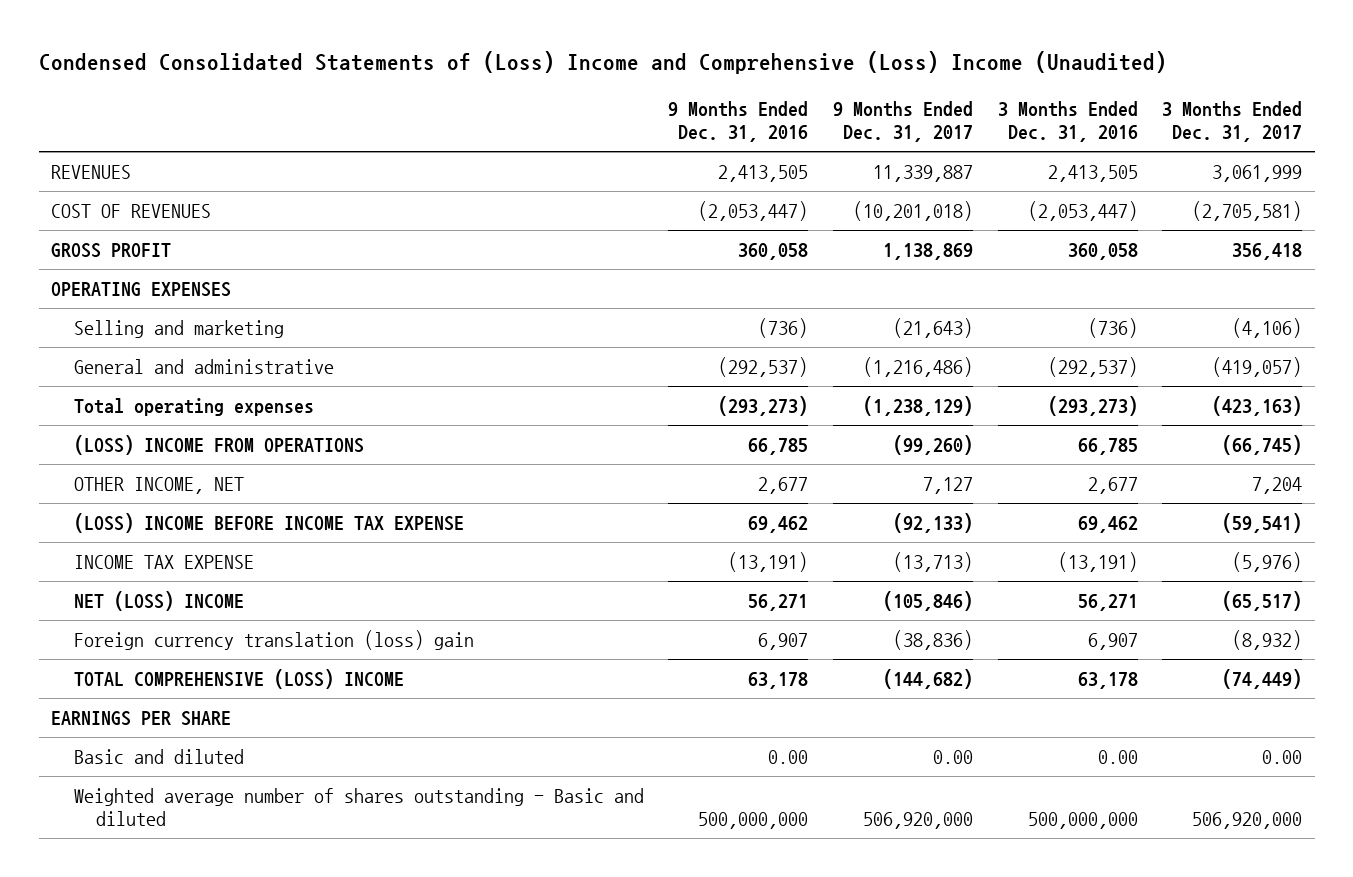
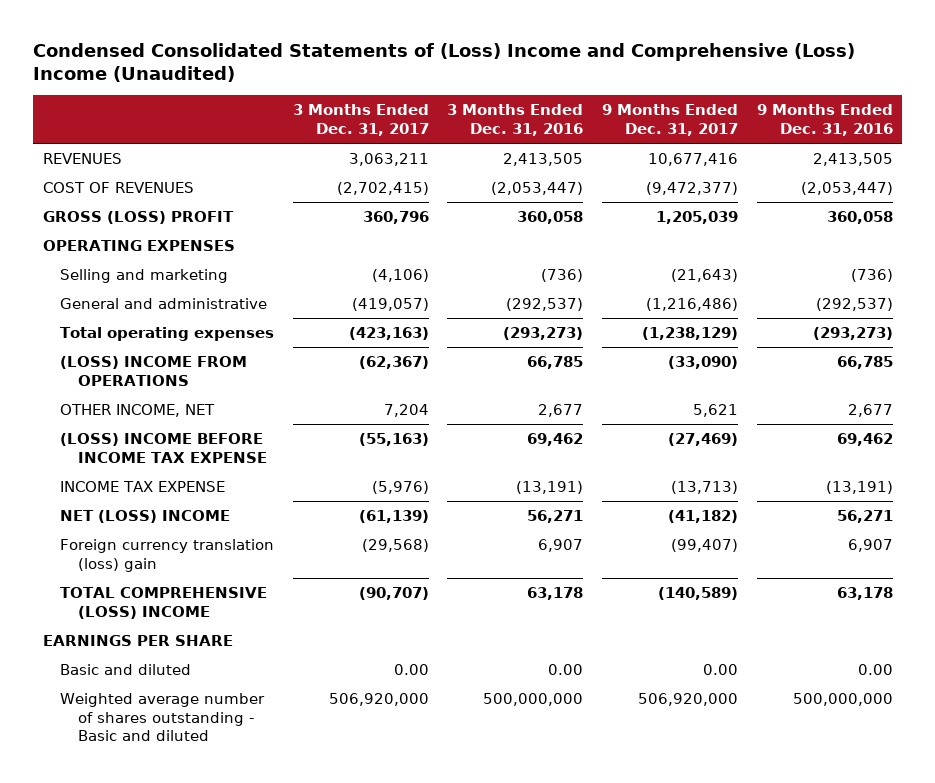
- | 9 Months Ended Dec. 31, 2016 | 9 Months Ended Dec. 31, 2017 | 3 Months Ended Dec. 31, 2016 | 3 Months Ended Dec. 31, 2017
+ | 3 Months Ended Dec. 31, 2017 | 3 Months Ended Dec. 31, 2016 | 9 Months Ended Dec. 31, 2017 | 9 Months Ended Dec. 31, 2016
- REVENUES | 2,413,505 | 11,339,887 | 2,413,505 | 3,061,999
- COST OF REVENUES | (2,053,447) | (10,201,018) | (2,053,447) | (2,705,581)
- GROSS PROFIT | 360,058 | 1,138,869 | 360,058 | 356,418
+ REVENUES | 3,063,211 | 2,413,505 | 10,677,416 | 2,413,505
+ COST OF REVENUES | (2,702,415) | (2,053,447) | (9,472,377) | (2,053,447)
+ GROSS (LOSS) PROFIT | 360,796 | 360,058 | 1,205,039 | 360,058
- (LOSS) INCOME FROM OPERATIONS | 66,785 | (99,260) | 66,785 | (66,745)
- OTHER INCOME, NET | 2,677 | 7,127 | 2,677 | 7,204
- (LOSS) INCOME BEFORE INCOME TAX EXPENSE | 69,462 | (92,133) | 69,462 | (59,541)
+ (LOSS) INCOME FROM OPERATIONS | (62,367) | 66,785 | (33,090) | 66,785
+ OTHER INCOME, NET | 7,204 | 2,677 | 5,621 | 2,677
+ (LOSS) INCOME BEFORE INCOME TAX EXPENSE | (55,163) | 69,462 | (27,469) | 69,462
- NET (LOSS) INCOME | 56,271 | (105,846) | 56,271 | (65,517)
- Foreign currency translation (loss) gain | 6,907 | (38,836) | 6,907 | (8,932)
- TOTAL COMPREHENSIVE (LOSS) INCOME | 63,178 | (144,682) | 63,178 | (74,449)
+ NET (LOSS) INCOME | (61,139) | 56,271 | (41,182) | 56,271
+ Foreign currency translation (loss) gain | (29,568) | 6,907 | (99,407) | 6,907
+ TOTAL COMPREHENSIVE (LOSS) INCOME | (90,707) | 63,178 | (140,589) | 63,178

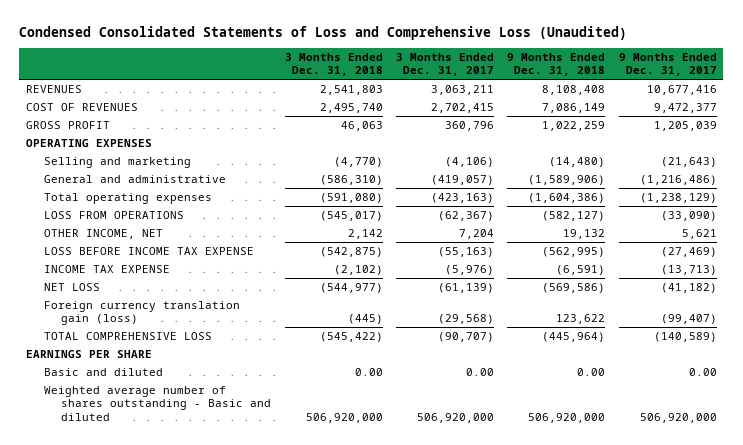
- Condensed Consolidated Statements of (Loss) Income and Comprehensive (Loss) Income (Unaudited)
+ Condensed Consolidated Statements of Loss and Comprehensive Loss (Unaudited)
- | 3 Months Ended Dec. 31, 2017 | 3 Months Ended Dec. 31, 2016 | 9 Months Ended Dec. 31, 2017 | 9 Months Ended Dec. 31, 2016
+ | 3 Months Ended Dec. 31, 2018 | 3 Months Ended Dec. 31, 2017 | 9 Months Ended Dec. 31, 2018 | 9 Months Ended Dec. 31, 2017
- COST OF REVENUES | (2,702,415) | (2,053,447) | (9,472,377) | (2,053,447)
- GROSS (LOSS) PROFIT | 360,796 | 360,058 | 1,205,039 | 360,058
+ COST OF REVENUES | 2,495,740 | 2,702,415 | 7,086,149 | 9,472,377
+ GROSS PROFIT | 46,063 | 360,796 | 1,022,259 | 1,205,039
- (LOSS) INCOME FROM OPERATIONS | (62,367) | 66,785 | (33,090) | 66,785
+ LOSS FROM OPERATIONS | (545,017) | (62,367) | (582,127) | (33,090)
- (LOSS) INCOME BEFORE INCOME TAX EXPENSE | (55,163) | 69,462 | (27,469) | 69,462
+ LOSS BEFORE INCOME TAX EXPENSE | (542,875) | (55,163) | (562,995) | (27,469)
- NET (LOSS) INCOME | (61,139) | 56,271 | (41,182) | 56,271
- Foreign currency translation (loss) gain | (29,568) | 6,907 | (99,407) | 6,907
- TOTAL COMPREHENSIVE (LOSS) INCOME | (90,707) | 63,178 | (140,589) | 63,178
+ NET LOSS | (544,977) | (61,139) | (569,586) | (41,182)
+ Foreign currency translation gain (loss) | (445) | (29,568) | 123,622 | (99,407)
+ TOTAL COMPREHENSIVE LOSS | (545,422) | (90,707) | (445,964) | (140,589)

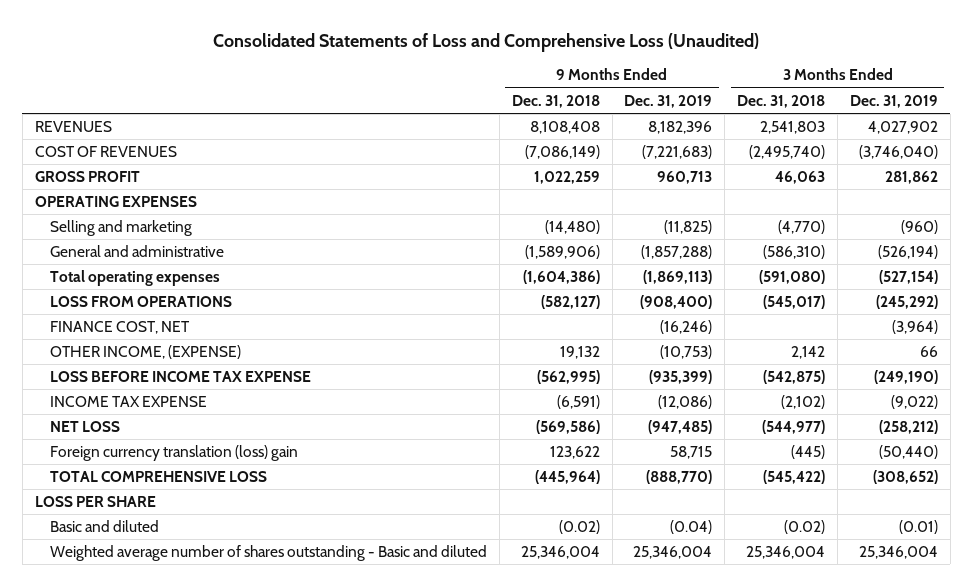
- Condensed Consolidated Statements of Loss and Comprehensive Loss (Unaudited)
+ Consolidated Statements of Loss and Comprehensive Loss (Unaudited)
- | 3 Months Ended Dec. 31, 2018 | 3 Months Ended Dec. 31, 2017 | 9 Months Ended Dec. 31, 2018 | 9 Months Ended Dec. 31, 2017
+ | 9 Months Ended Dec. 31, 2018 | 9 Months Ended Dec. 31, 2019 | 3 Months Ended Dec. 31, 2018 | 3 Months Ended Dec. 31, 2019
- COST OF REVENUES | 2,495,740 | 2,702,415 | 7,086,149 | 9,472,377
+ COST OF REVENUES | (7,086,149) | (7,221,683) | (2,495,740) | (3,746,040)
- OTHER INCOME, NET | 2,142 | 7,204 | 19,132 | 5,621
+ FINANCE COST, NET | | (16,246) | | (3,964)
+ OTHER INCOME, (EXPENSE) | 19,132 | (10,753) | 2,142 | 66
- Foreign currency translation gain (loss) | (445) | (29,568) | 123,622 | (99,407)
+ Foreign currency translation (loss) gain | 123,622 | 58,715 | (445) | (50,440)
- EARNINGS PER SHARE
- Basic and diluted | 0.00 | 0.00 | 0.00 | 0.00
- Weighted average number of shares outstanding - Basic and diluted | 506,920,000 | 506,920,000 | 506,920,000 | 506,920,000
+ LOSS PER SHARE
+ Basic and diluted | (0.02) | (0.04) | (0.02) | (0.01)
+ Weighted average number of shares outstanding - Basic and diluted | 25,346,004 | 25,346,004 | 25,346,004 | 25,346,004

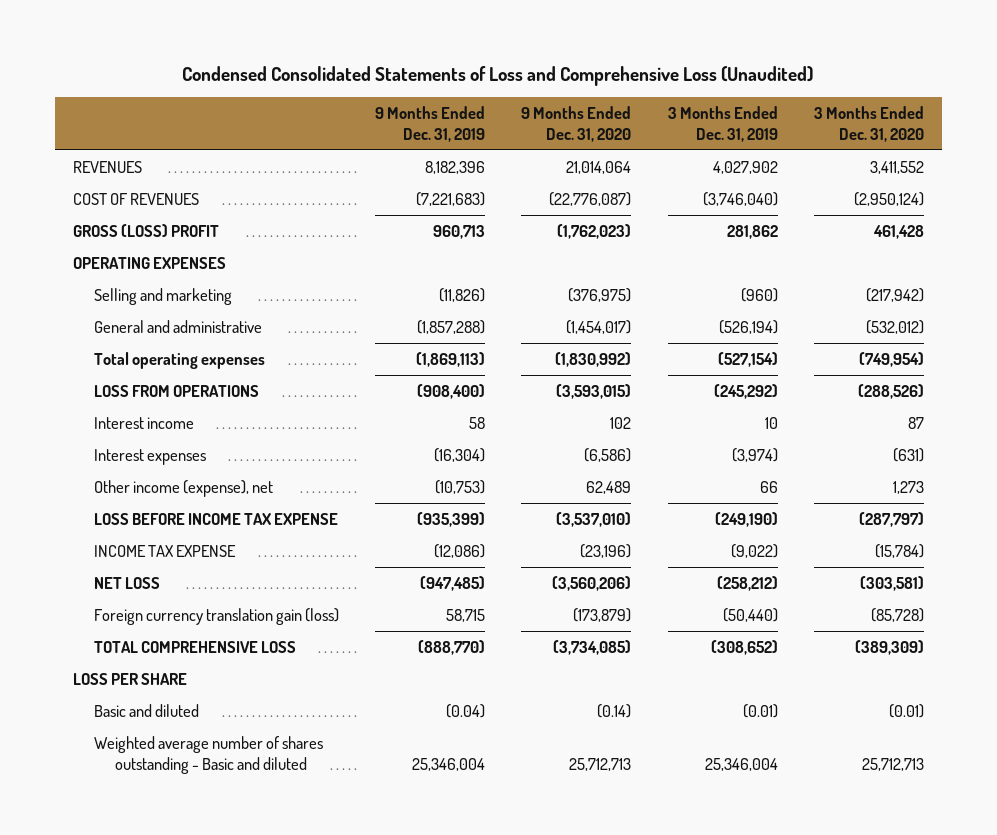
- Consolidated Statements of Loss and Comprehensive Loss (Unaudited)
+ Condensed Consolidated Statements of Loss and Comprehensive Loss (Unaudited)
- | 9 Months Ended Dec. 31, 2018 | 9 Months Ended Dec. 31, 2019 | 3 Months Ended Dec. 31, 2018 | 3 Months Ended Dec. 31, 2019
+ | 9 Months Ended Dec. 31, 2019 | 9 Months Ended Dec. 31, 2020 | 3 Months Ended Dec. 31, 2019 | 3 Months Ended Dec. 31, 2020
- GROSS PROFIT | 1,022,259 | 960,713 | 46,063 | 281,862
+ GROSS (LOSS) PROFIT | 960,713 | (1,762,023) | 281,862 | 461,428
- Selling and marketing | (14,480) | (11,825) | (4,770) | (960)
+ Selling and marketing | (11,826) | (376,975) | (960) | (217,942)
- FINANCE COST, NET | | (16,246) | | (3,964)
- OTHER INCOME, (EXPENSE) | 19,132 | (10,753) | 2,142 | 66
+ Interest income | 58 | 102 | 10 | 87
+ Interest expenses | (16,304) | (6,586) | (3,974) | (631)
+ Other income (expense), net | (10,753) | 62,489 | 66 | 1,273
- Foreign currency translation (loss) gain | 123,622 | 58,715 | (445) | (50,440)
+ Foreign currency translation gain (loss) | 58,715 | (173,879) | (50,440) | (85,728)

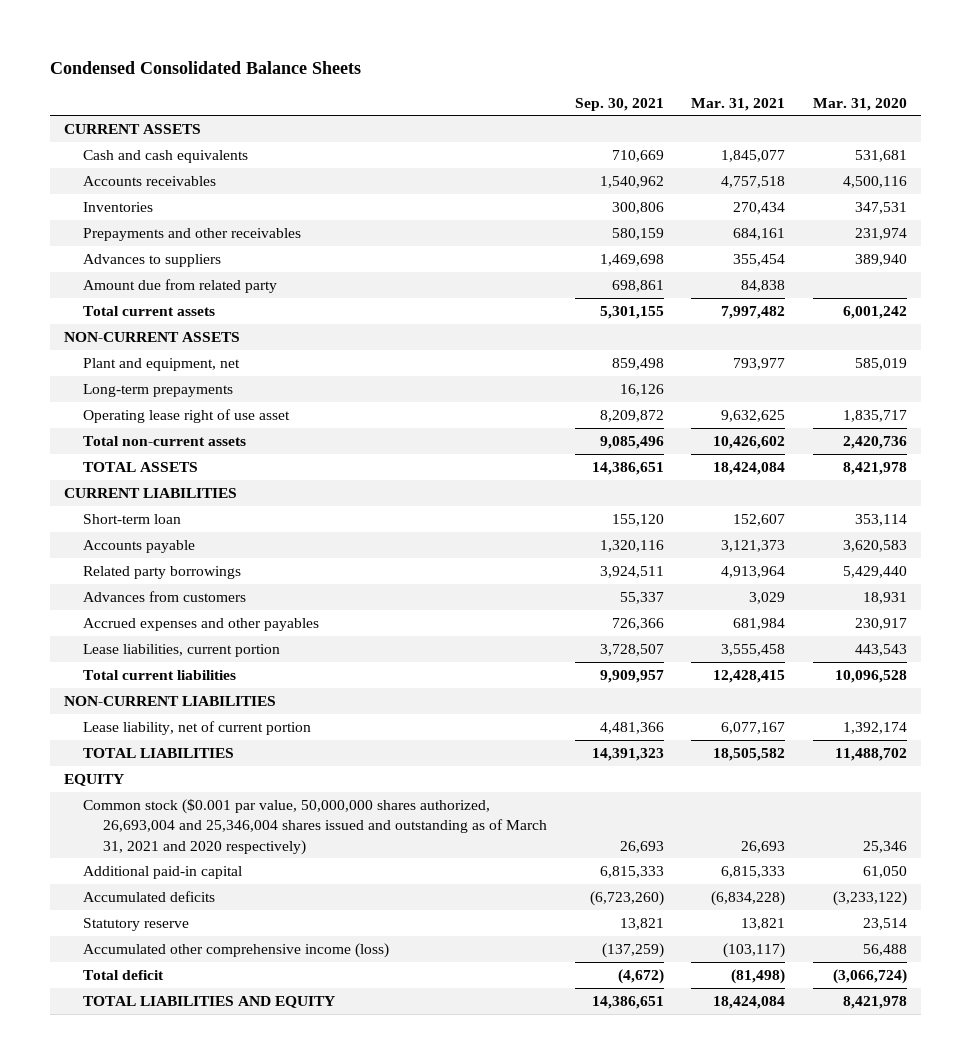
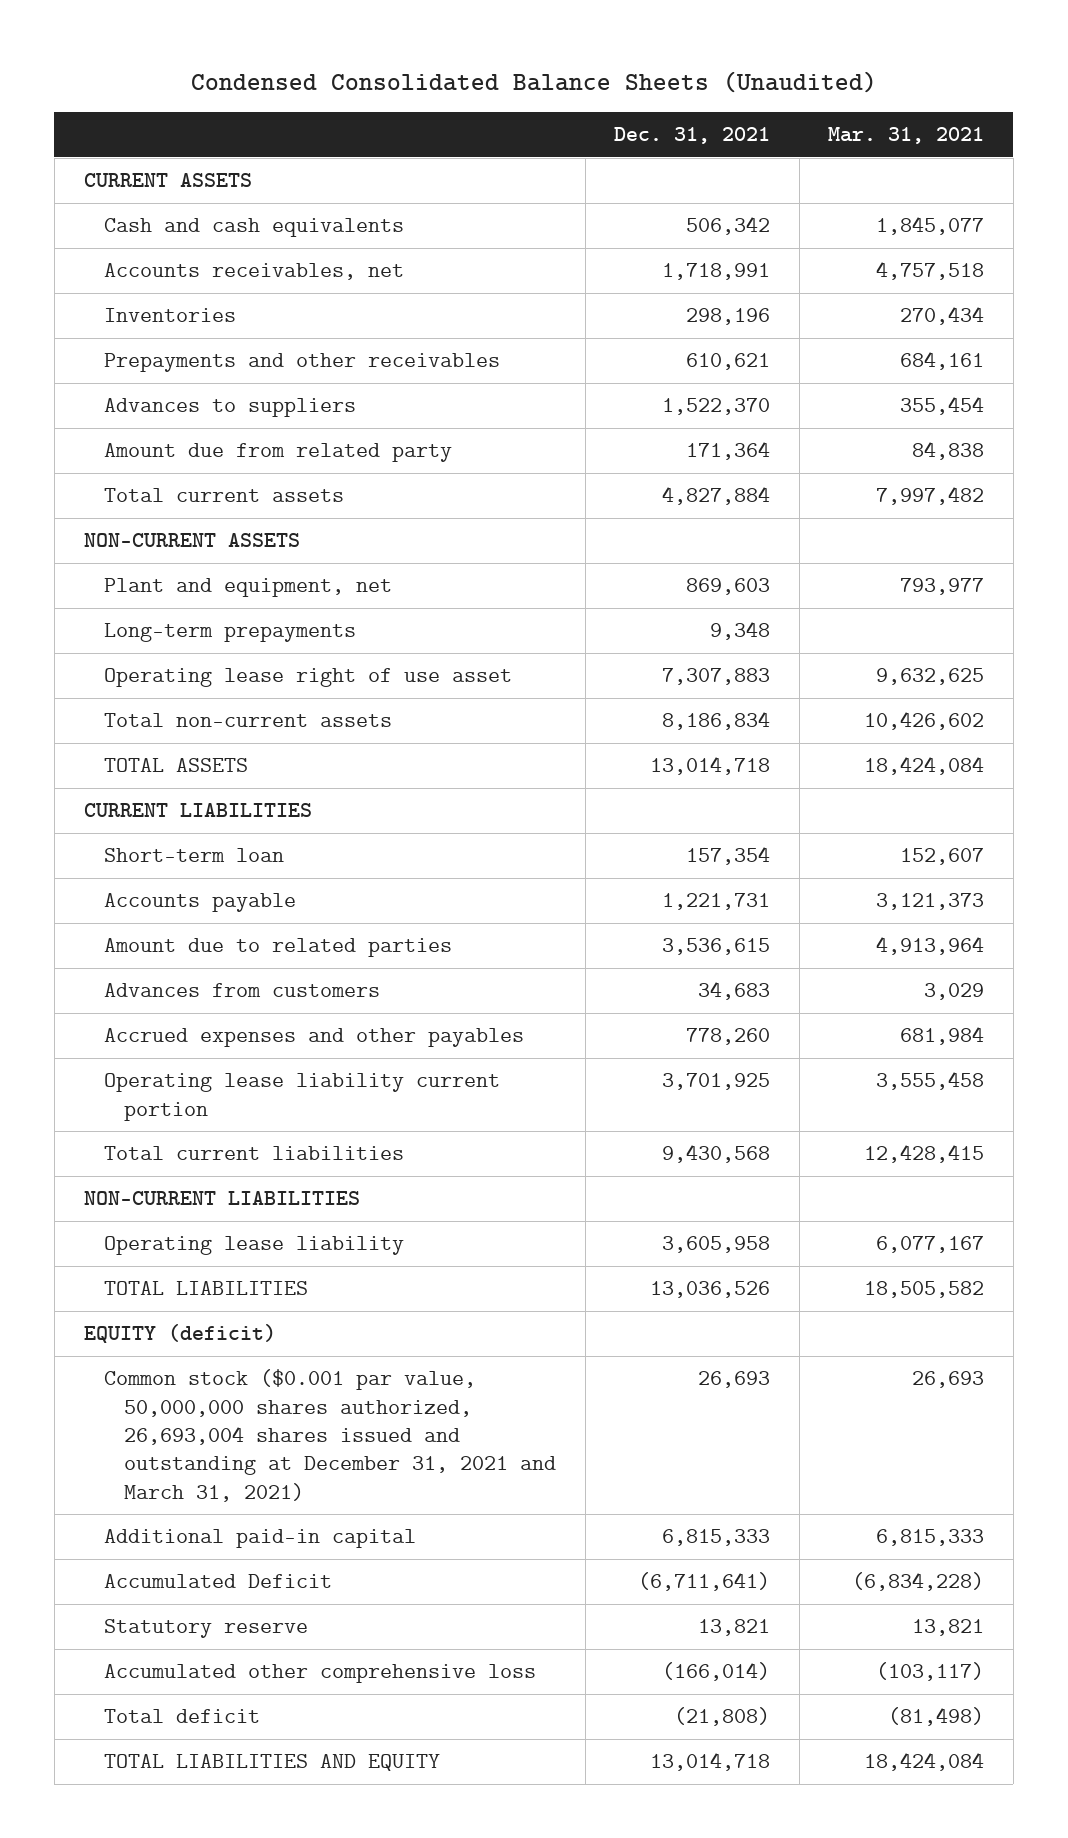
- Condensed Consolidated Balance Sheets
+ Condensed Consolidated Balance Sheets (Unaudited)
- | Sep. 30, 2021 | Mar. 31, 2021 | Mar. 31, 2020
+ | Dec. 31, 2021 | Mar. 31, 2021
- Accounts receivables | 1,540,962 | 4,757,518 | 4,500,116
+ Accounts receivables, net | 1,718,991 | 4,757,518
- Related party borrowings | 3,924,511 | 4,913,964 | 5,429,440
+ Amount due to related parties | 3,536,615 | 4,913,964
- Lease liabilities, current portion | 3,728,507 | 3,555,458 | 443,543
+ Operating lease liability current portion | 3,701,925 | 3,555,458
- Lease liability, net of current portion | 4,481,366 | 6,077,167 | 1,392,174
+ Operating lease liability | 3,605,958 | 6,077,167
- EQUITY
- Common stock ($0.001 par value, 50,000,000 shares authorized, 26,693,004 and 25,346,004 shares issued and outstanding as of March 31, 2021 and 2020 respectively) | 26,693 | 26,693 | 25,346
+ EQUITY (deficit)
+ Common stock ($0.001 par value, 50,000,000 shares authorized, 26,693,004 shares issued and outstanding at December 31, 2021 and March 31, 2021) | 26,693 | 26,693
- Accumulated deficits | (6,723,260) | (6,834,228) | (3,233,122)
+ Accumulated Deficit | (6,711,641) | (6,834,228)
- Accumulated other comprehensive income (loss) | (137,259) | (103,117) | 56,488
+ Accumulated other comprehensive loss | (166,014) | (103,117)

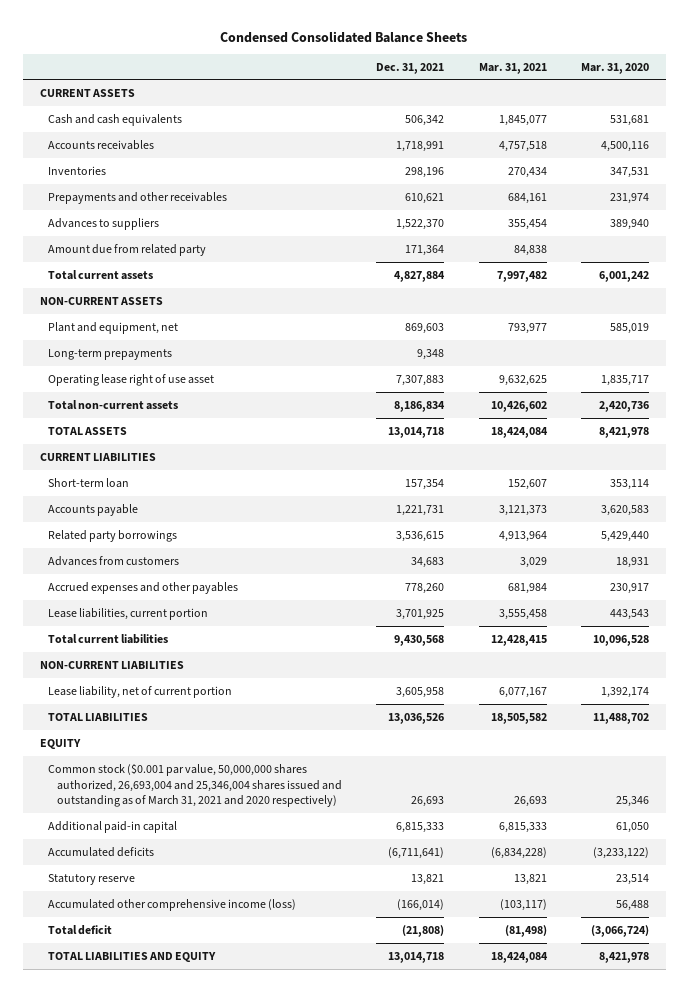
- Condensed Consolidated Balance Sheets (Unaudited)
+ Condensed Consolidated Balance Sheets
- | Dec. 31, 2021 | Mar. 31, 2021
+ | Dec. 31, 2021 | Mar. 31, 2021 | Mar. 31, 2020
- Accounts receivables, net | 1,718,991 | 4,757,518
+ Accounts receivables | 1,718,991 | 4,757,518 | 4,500,116
- Amount due to related parties | 3,536,615 | 4,913,964
+ Related party borrowings | 3,536,615 | 4,913,964 | 5,429,440
- Operating lease liability current portion | 3,701,925 | 3,555,458
+ Lease liabilities, current portion | 3,701,925 | 3,555,458 | 443,543
- Operating lease liability | 3,605,958 | 6,077,167
+ Lease liability, net of current portion | 3,605,958 | 6,077,167 | 1,392,174
- EQUITY (deficit)
- Common stock ($0.001 par value, 50,000,000 shares authorized, 26,693,004 shares issued and outstanding at December 31, 2021 and March 31, 2021) | 26,693 | 26,693
+ EQUITY
+ Common stock ($0.001 par value, 50,000,000 shares authorized, 26,693,004 and 25,346,004 shares issued and outstanding as of March 31, 2021 and 2020 respectively) | 26,693 | 26,693 | 25,346
- Accumulated Deficit | (6,711,641) | (6,834,228)
+ Accumulated deficits | (6,711,641) | (6,834,228) | (3,233,122)
- Accumulated other comprehensive loss | (166,014) | (103,117)
+ Accumulated other comprehensive income (loss) | (166,014) | (103,117) | 56,488

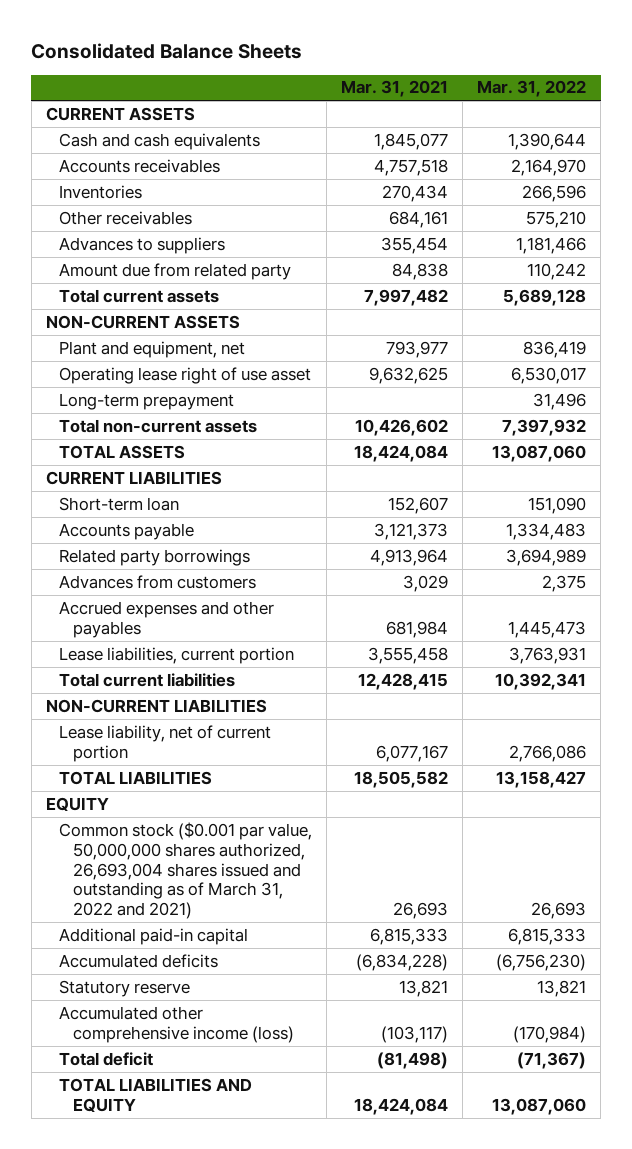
- Condensed Consolidated Balance Sheets
+ Consolidated Balance Sheets
- | Dec. 31, 2021 | Mar. 31, 2021 | Mar. 31, 2020
+ | Mar. 31, 2021 | Mar. 31, 2022
- Prepayments and other receivables | 610,621 | 684,161 | 231,974
+ Other receivables | 684,161 | 575,210
- Long-term prepayments | 9,348 | |
+ Long-term prepayment | | 31,496
- Common stock ($0.001 par value, 50,000,000 shares authorized, 26,693,004 and 25,346,004 shares issued and outstanding as of March 31, 2021 and 2020 respectively) | 26,693 | 26,693 | 25,346
+ Common stock ($0.001 par value, 50,000,000 shares authorized, 26,693,004 shares issued and outstanding as of March 31, 2022 and 2021) | 26,693 | 26,693

